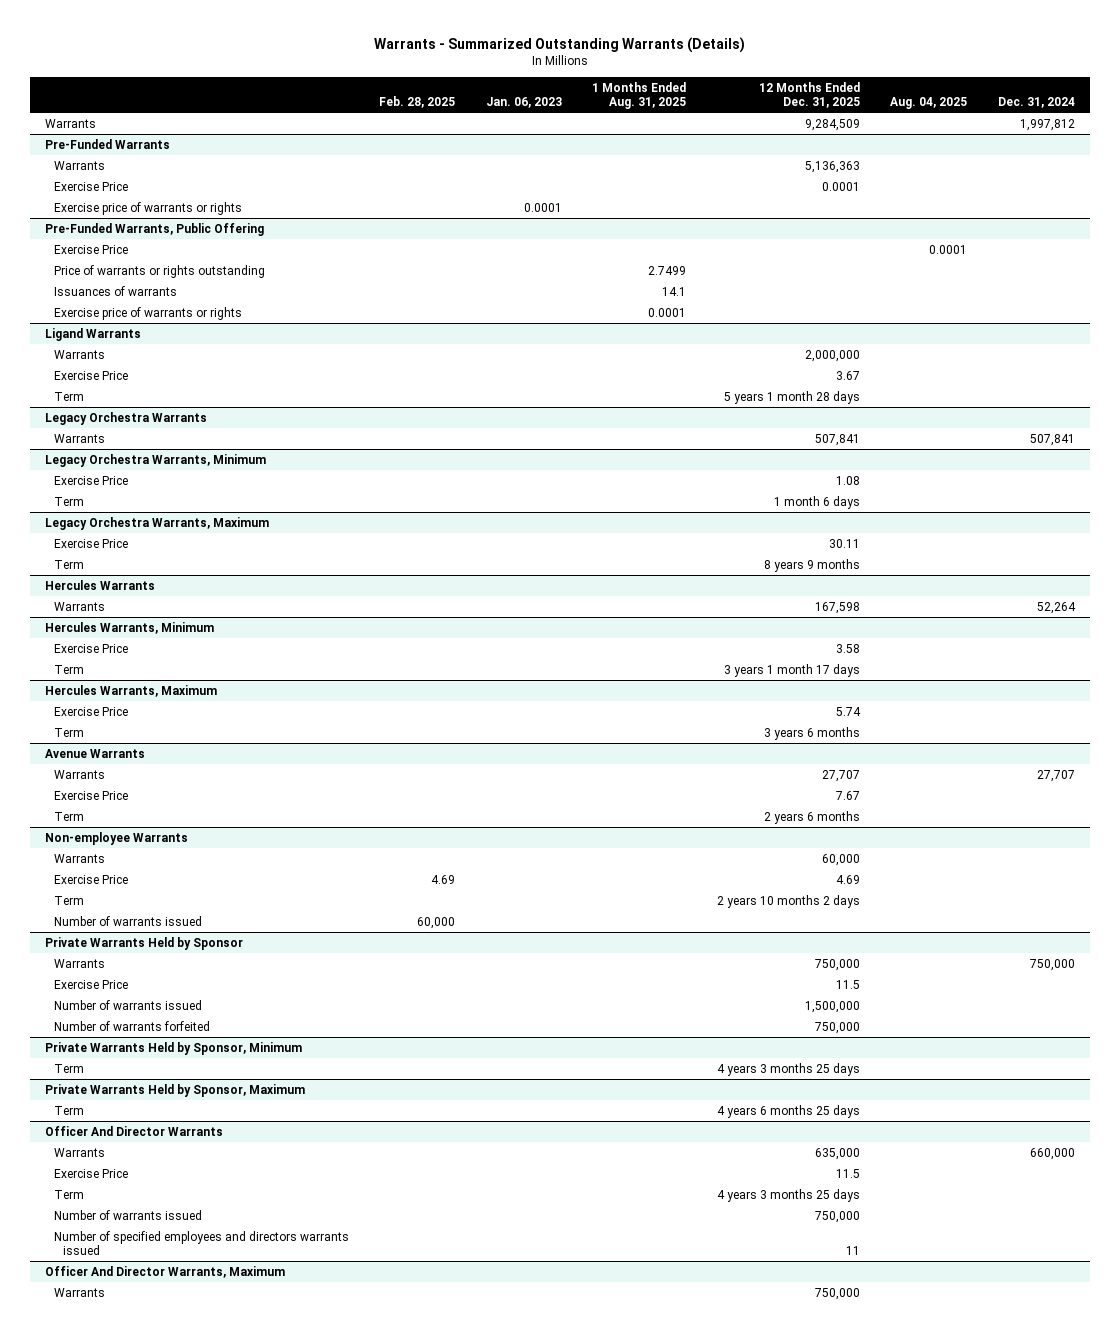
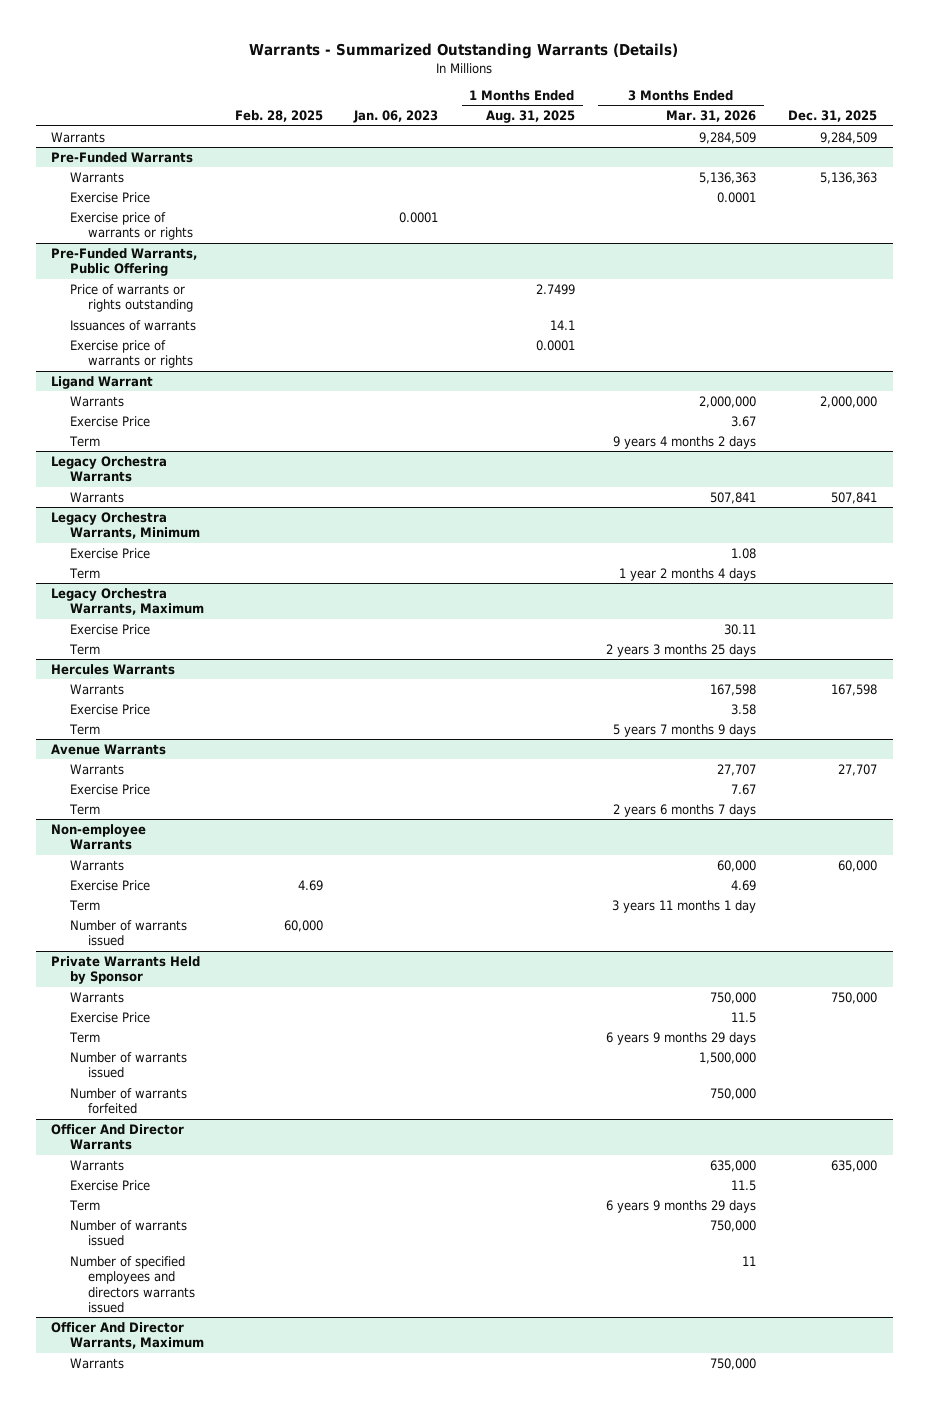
- | Feb. 28, 2025 | Jan. 06, 2023 | 1 Months Ended Aug. 31, 2025 | 12 Months Ended Dec. 31, 2025 | Aug. 04, 2025 | Dec. 31, 2024
+ | Feb. 28, 2025 | Jan. 06, 2023 | 1 Months Ended Aug. 31, 2025 | 3 Months Ended Mar. 31, 2026 | Dec. 31, 2025
@ Pre-Funded Warrants, Public Offering
- Exercise Price | | | | | 0.0001 |
- Ligand Warrants
+ Ligand Warrant
- Hercules Warrants, Minimum
- Exercise Price | | | | 3.58 | |
- Term | | | | 3 years 1 month 17 days | |
- Hercules Warrants, Maximum
- Exercise Price | | | | 5.74 | |
- Term | | | | 3 years 6 months | |
@ Hercules Warrants
+ Exercise Price | | | | 3.58 |
+ Term | | | | 5 years 7 months 9 days |
@ Private Warrants Held by Sponsor
+ Term | | | | 6 years 9 months 29 days |
- Private Warrants Held by Sponsor, Minimum
- Term | | | | 4 years 3 months 25 days | |
- Private Warrants Held by Sponsor, Maximum
- Term | | | | 4 years 6 months 25 days | |

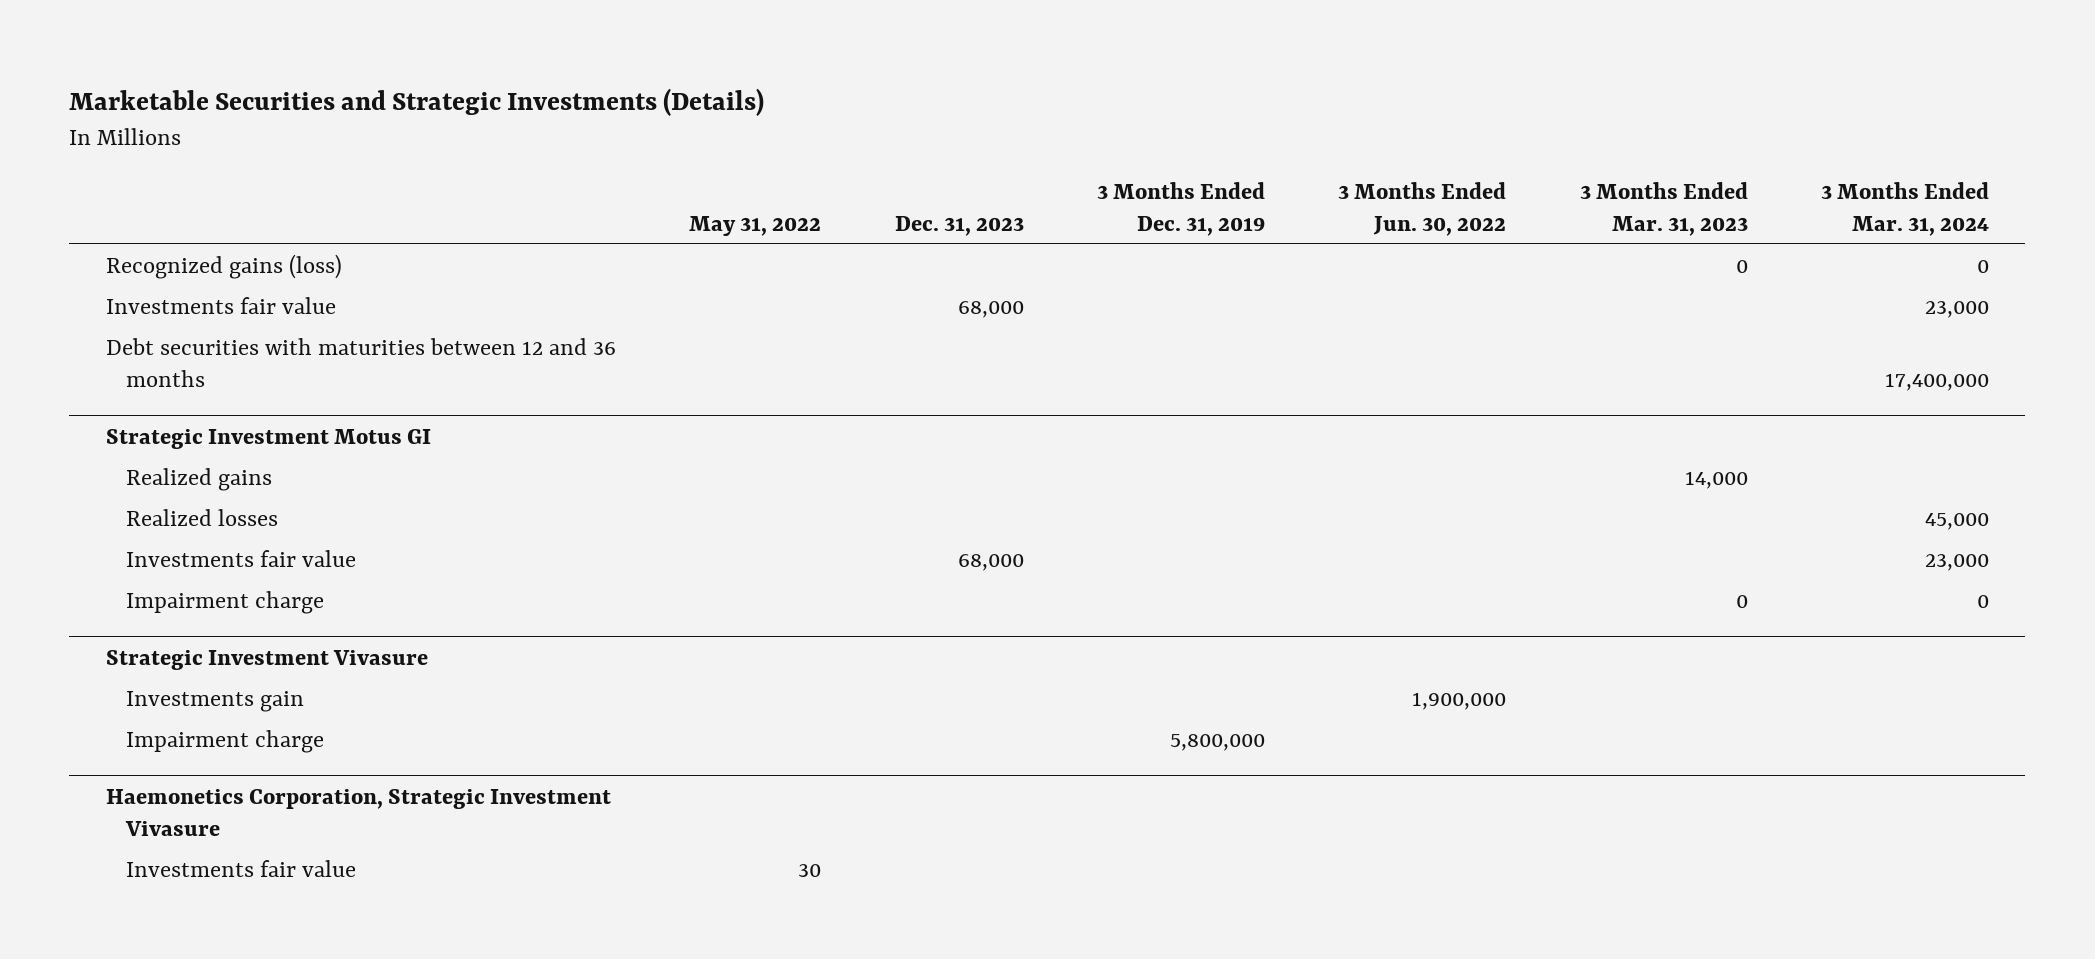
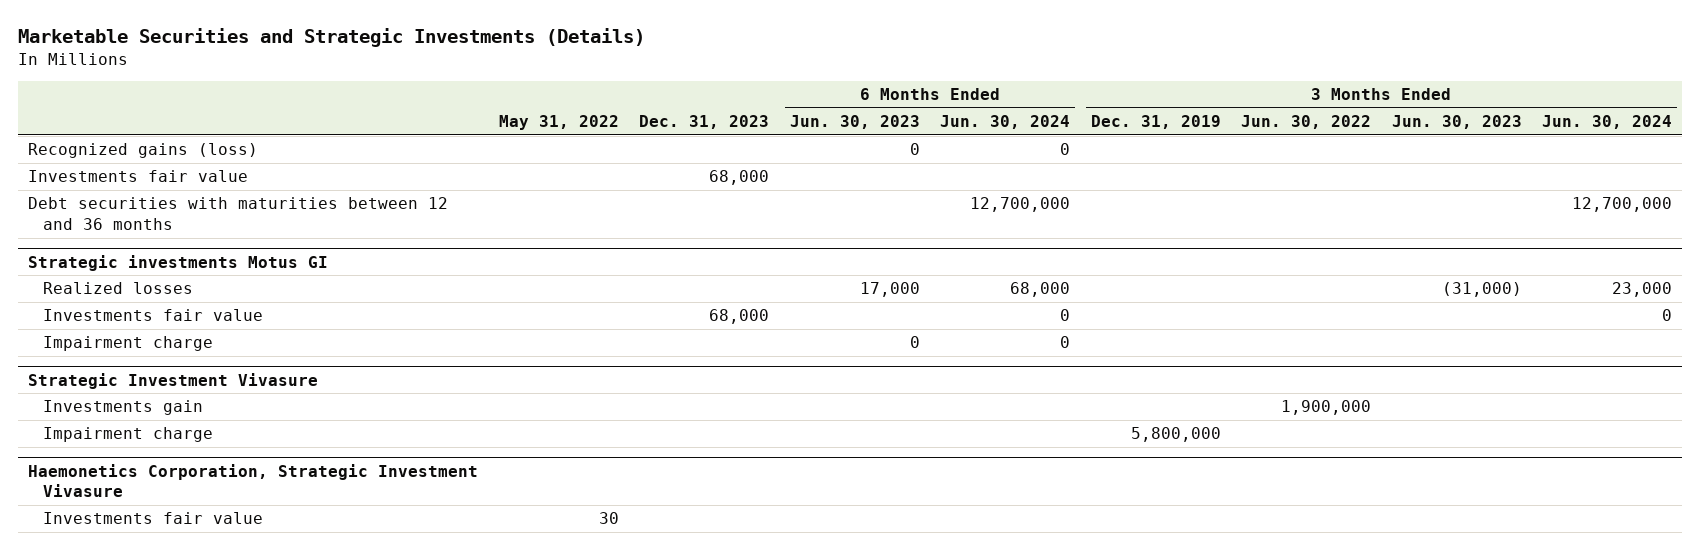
- | May 31, 2022 | Dec. 31, 2023 | 3 Months Ended Dec. 31, 2019 | 3 Months Ended Jun. 30, 2022 | 3 Months Ended Mar. 31, 2023 | 3 Months Ended Mar. 31, 2024
+ | May 31, 2022 | Dec. 31, 2023 | 6 Months Ended Jun. 30, 2023 | 6 Months Ended Jun. 30, 2024 | 3 Months Ended Dec. 31, 2019 | 3 Months Ended Jun. 30, 2022 | 3 Months Ended Jun. 30, 2023 | 3 Months Ended Jun. 30, 2024
- Strategic Investment Motus GI
- Realized gains | | | | | 14,000 |
+ Strategic investments Motus GI

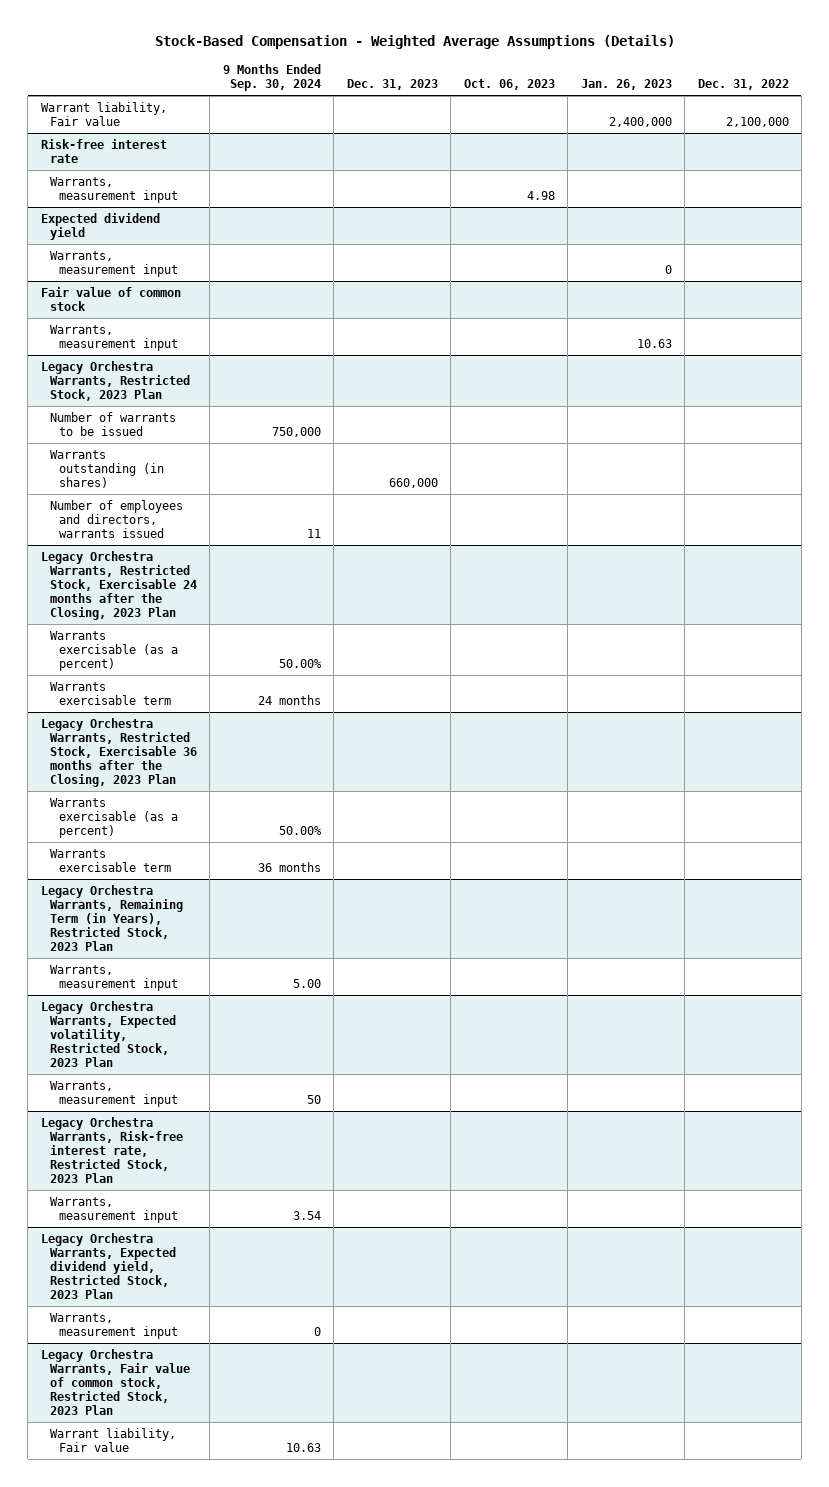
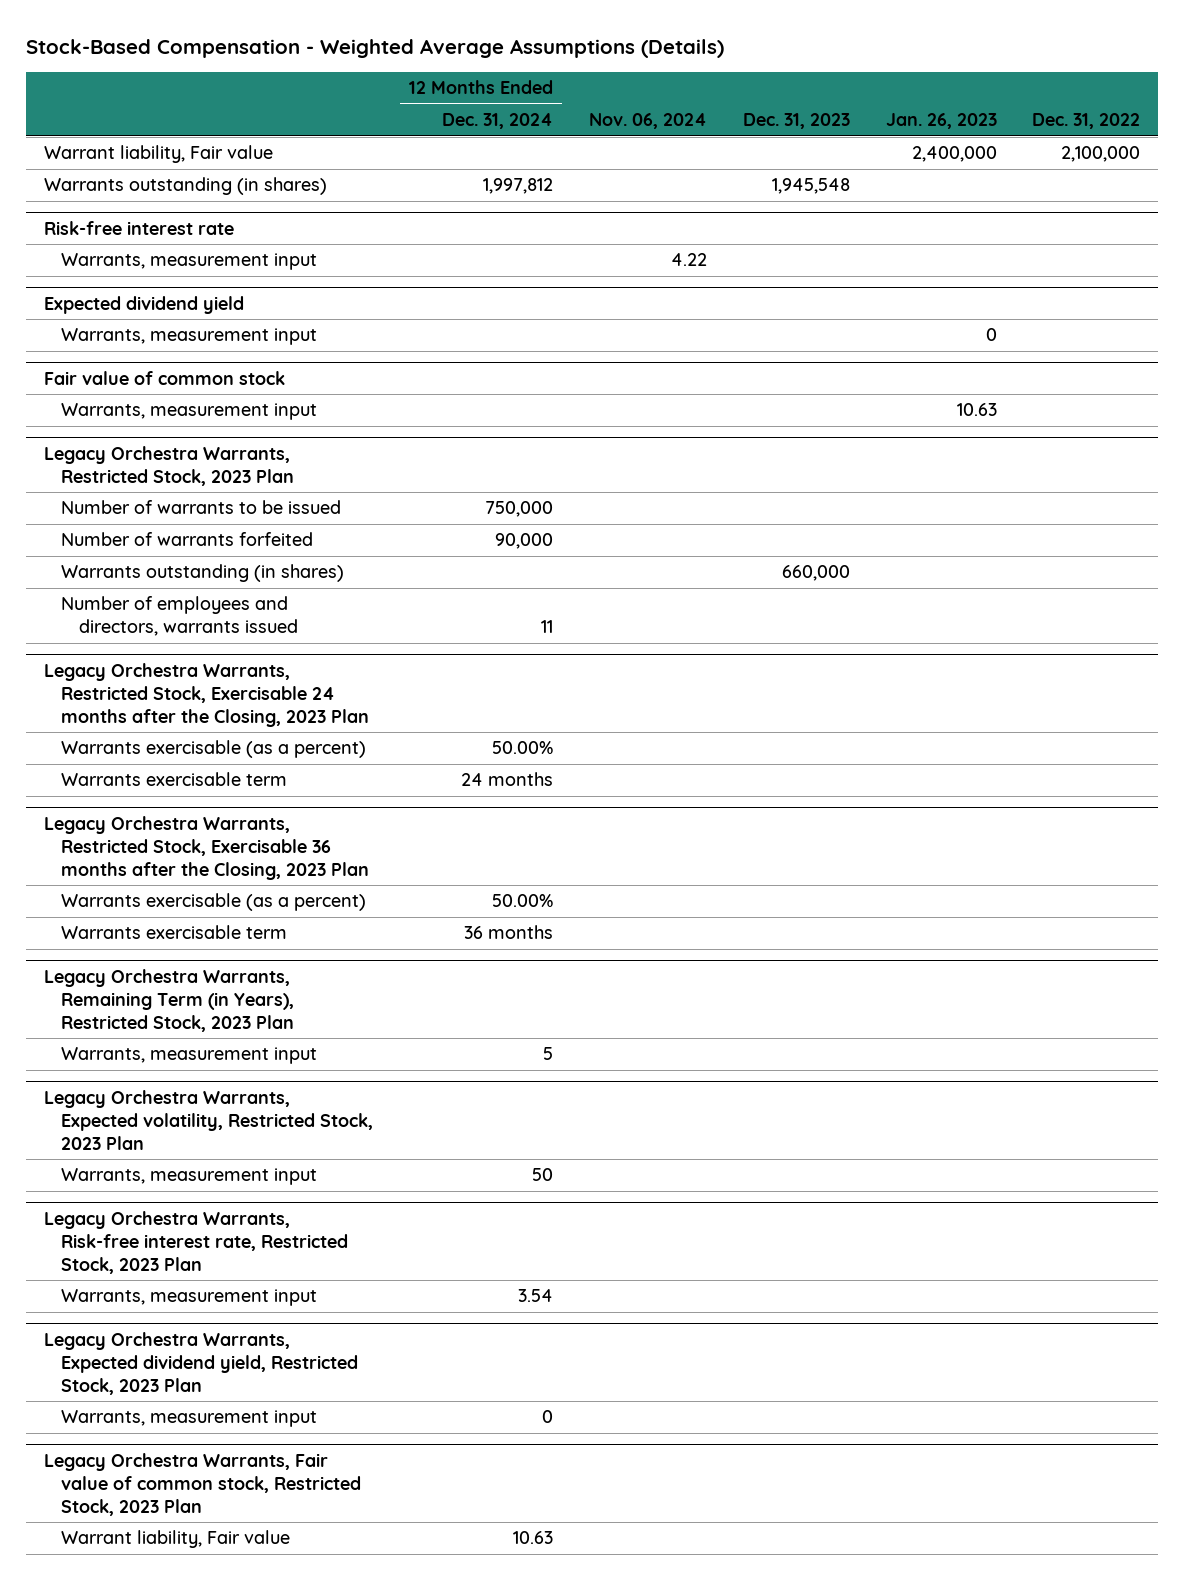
- | 9 Months Ended Sep. 30, 2024 | Dec. 31, 2023 | Oct. 06, 2023 | Jan. 26, 2023 | Dec. 31, 2022
+ | 12 Months Ended Dec. 31, 2024 | Nov. 06, 2024 | Dec. 31, 2023 | Jan. 26, 2023 | Dec. 31, 2022
+ Warrants outstanding (in shares) | 1,997,812 | | 1,945,548 | |
@ Legacy Orchestra Warrants, Restricted Stock, 2023 Plan
+ Number of warrants forfeited | 90,000 | | | |

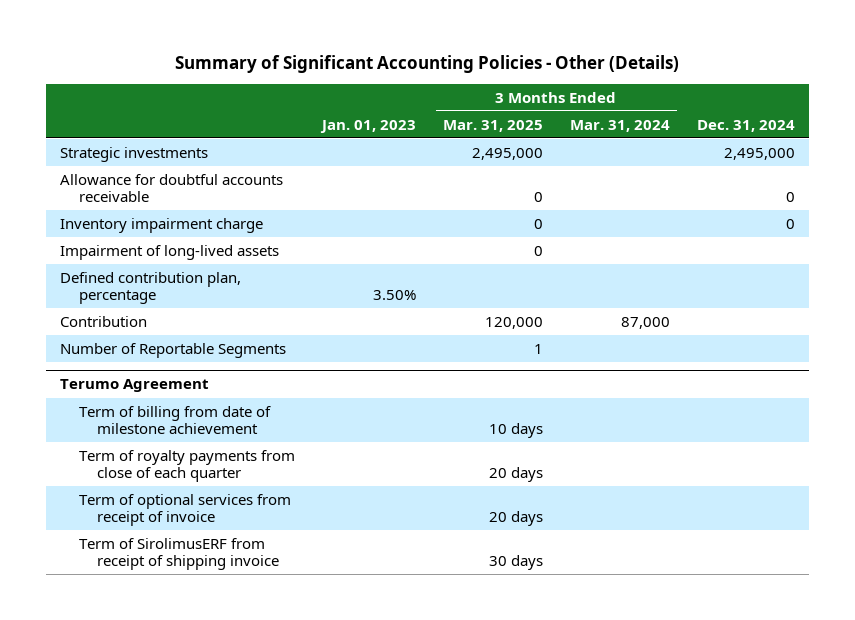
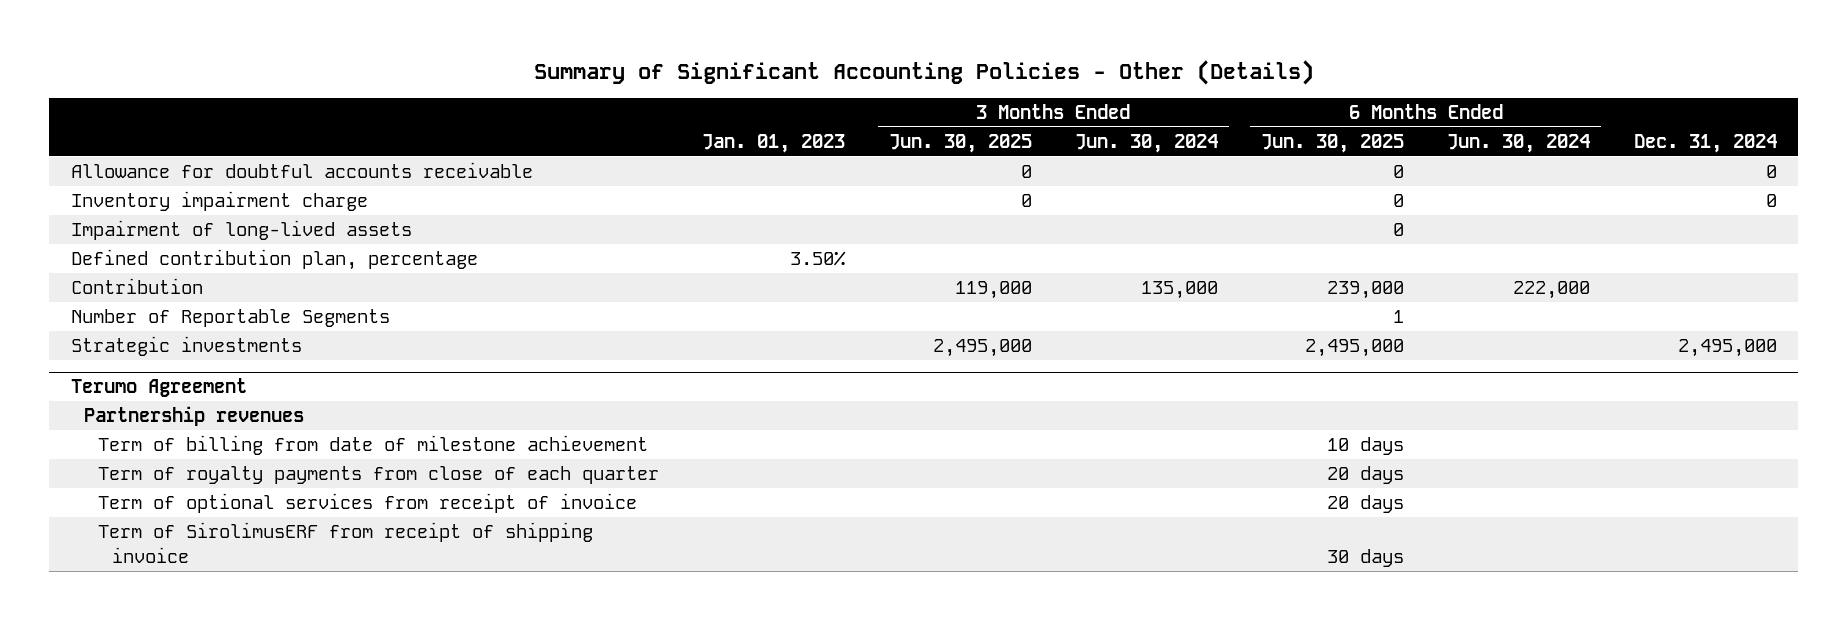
- | Jan. 01, 2023 | 3 Months Ended Mar. 31, 2025 | 3 Months Ended Mar. 31, 2024 | Dec. 31, 2024
+ | Jan. 01, 2023 | 3 Months Ended Jun. 30, 2025 | 3 Months Ended Jun. 30, 2024 | 6 Months Ended Jun. 30, 2025 | 6 Months Ended Jun. 30, 2024 | Dec. 31, 2024
moved down: Strategic investments | | 2,495,000 | | 2,495,000 | | 2,495,000
@ Terumo Agreement
+ Partnership revenues

